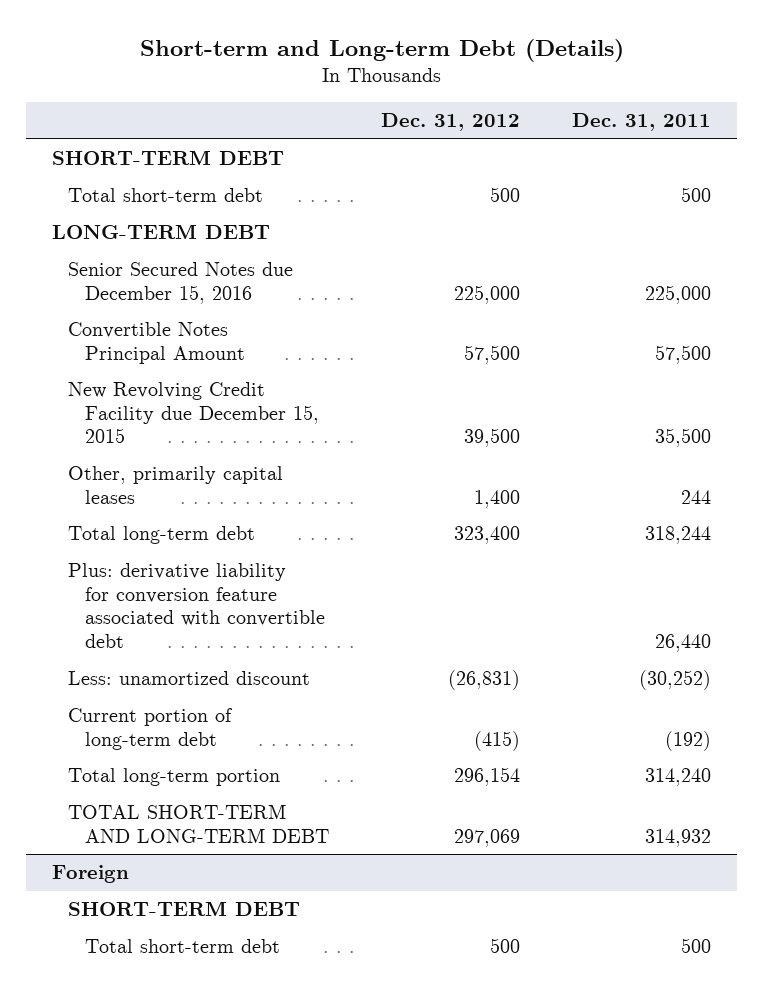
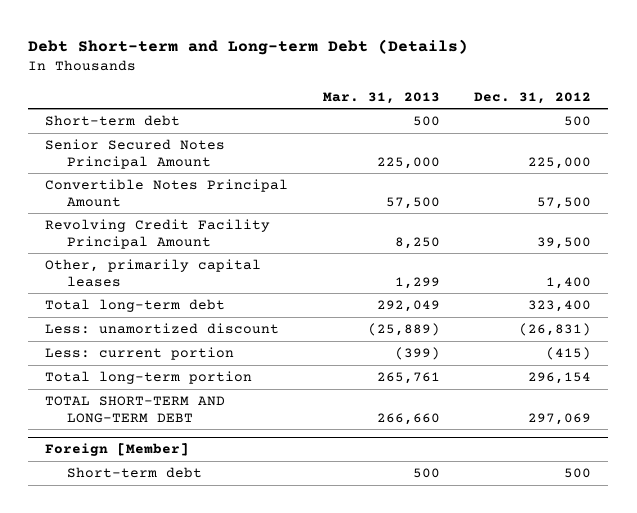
- Short-term and Long-term Debt (Details)
+ Debt Short-term and Long-term Debt (Details)
- | Dec. 31, 2012 | Dec. 31, 2011
+ | Mar. 31, 2013 | Dec. 31, 2012
- SHORT-TERM DEBT
- Total short-term debt | 500 | 500
- LONG-TERM DEBT
- Senior Secured Notes due December 15, 2016 | 225,000 | 225,000
+ Short-term debt | 500 | 500
+ Senior Secured Notes Principal Amount | 225,000 | 225,000
- New Revolving Credit Facility due December 15, 2015 | 39,500 | 35,500
+ Revolving Credit Facility Principal Amount | 8,250 | 39,500
- Plus: derivative liability for conversion feature associated with convertible debt | | 26,440
- Current portion of long-term debt | (415) | (192)
+ Less: current portion | (399) | (415)
- Foreign
- SHORT-TERM DEBT
- Total short-term debt | 500 | 500
+ Foreign [Member]
+ Short-term debt | 500 | 500

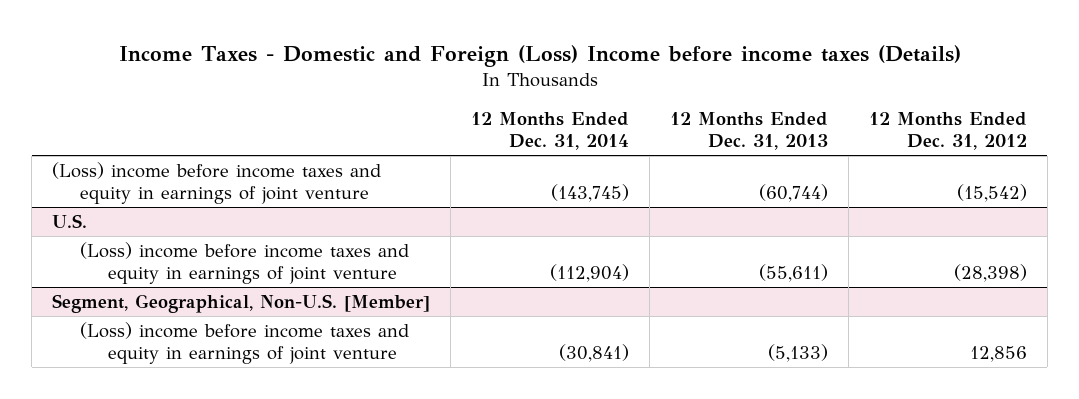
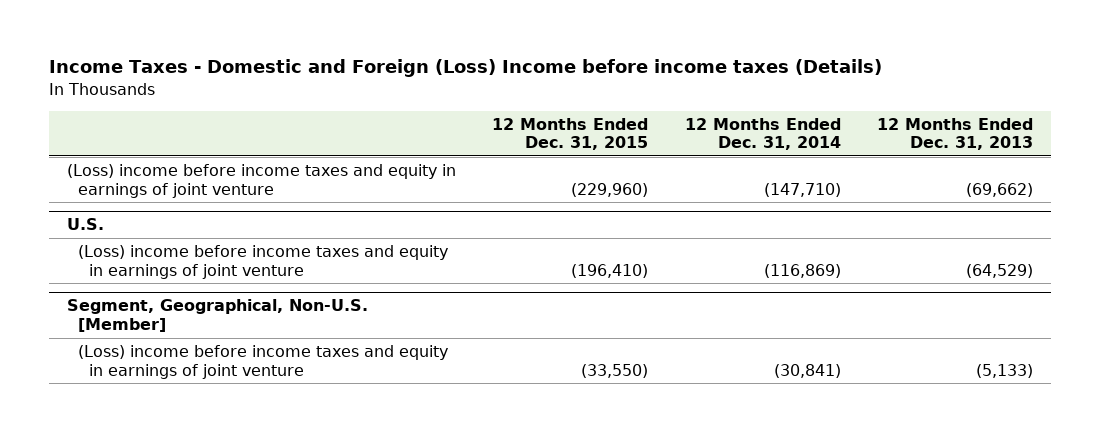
- | 12 Months Ended Dec. 31, 2014 | 12 Months Ended Dec. 31, 2013 | 12 Months Ended Dec. 31, 2012
+ | 12 Months Ended Dec. 31, 2015 | 12 Months Ended Dec. 31, 2014 | 12 Months Ended Dec. 31, 2013
- (Loss) income before income taxes and equity in earnings of joint venture | (143,745) | (60,744) | (15,542)
+ (Loss) income before income taxes and equity in earnings of joint venture | (229,960) | (147,710) | (69,662)
@ U.S.
- (Loss) income before income taxes and equity in earnings of joint venture | (112,904) | (55,611) | (28,398)
+ (Loss) income before income taxes and equity in earnings of joint venture | (196,410) | (116,869) | (64,529)

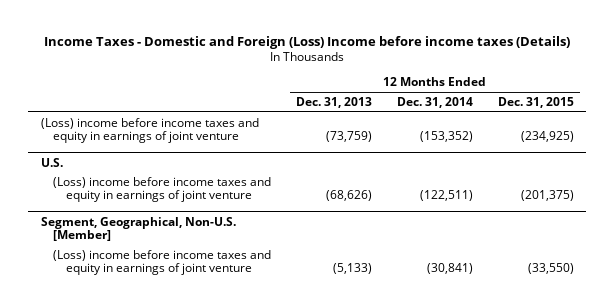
- | 12 Months Ended Dec. 31, 2015 | 12 Months Ended Dec. 31, 2014 | 12 Months Ended Dec. 31, 2013
+ | 12 Months Ended Dec. 31, 2013 | 12 Months Ended Dec. 31, 2014 | 12 Months Ended Dec. 31, 2015
- (Loss) income before income taxes and equity in earnings of joint venture | (229,960) | (147,710) | (69,662)
+ (Loss) income before income taxes and equity in earnings of joint venture | (73,759) | (153,352) | (234,925)
@ U.S.
- (Loss) income before income taxes and equity in earnings of joint venture | (196,410) | (116,869) | (64,529)
+ (Loss) income before income taxes and equity in earnings of joint venture | (68,626) | (122,511) | (201,375)

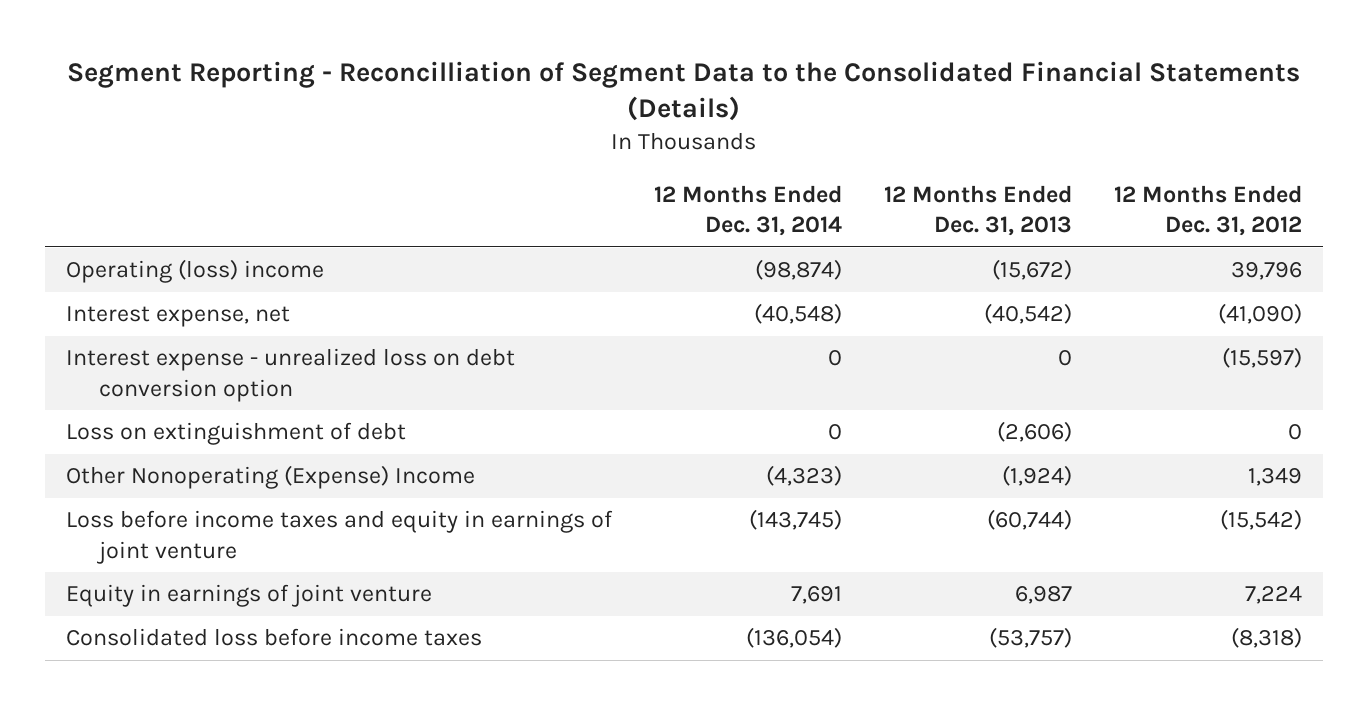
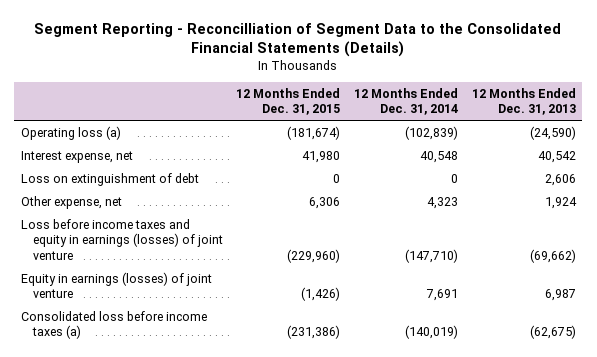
- | 12 Months Ended Dec. 31, 2014 | 12 Months Ended Dec. 31, 2013 | 12 Months Ended Dec. 31, 2012
+ | 12 Months Ended Dec. 31, 2015 | 12 Months Ended Dec. 31, 2014 | 12 Months Ended Dec. 31, 2013
- Operating (loss) income | (98,874) | (15,672) | 39,796
- Interest expense, net | (40,548) | (40,542) | (41,090)
- Interest expense - unrealized loss on debt conversion option | 0 | 0 | (15,597)
- Loss on extinguishment of debt | 0 | (2,606) | 0
- Other Nonoperating (Expense) Income | (4,323) | (1,924) | 1,349
- Loss before income taxes and equity in earnings of joint venture | (143,745) | (60,744) | (15,542)
- Equity in earnings of joint venture | 7,691 | 6,987 | 7,224
- Consolidated loss before income taxes | (136,054) | (53,757) | (8,318)
+ Operating loss (a) | (181,674) | (102,839) | (24,590)
+ Interest expense, net | 41,980 | 40,548 | 40,542
+ Loss on extinguishment of debt | 0 | 0 | 2,606
+ Other expense, net | 6,306 | 4,323 | 1,924
+ Loss before income taxes and equity in earnings (losses) of joint venture | (229,960) | (147,710) | (69,662)
+ Equity in earnings (losses) of joint venture | (1,426) | 7,691 | 6,987
+ Consolidated loss before income taxes (a) | (231,386) | (140,019) | (62,675)

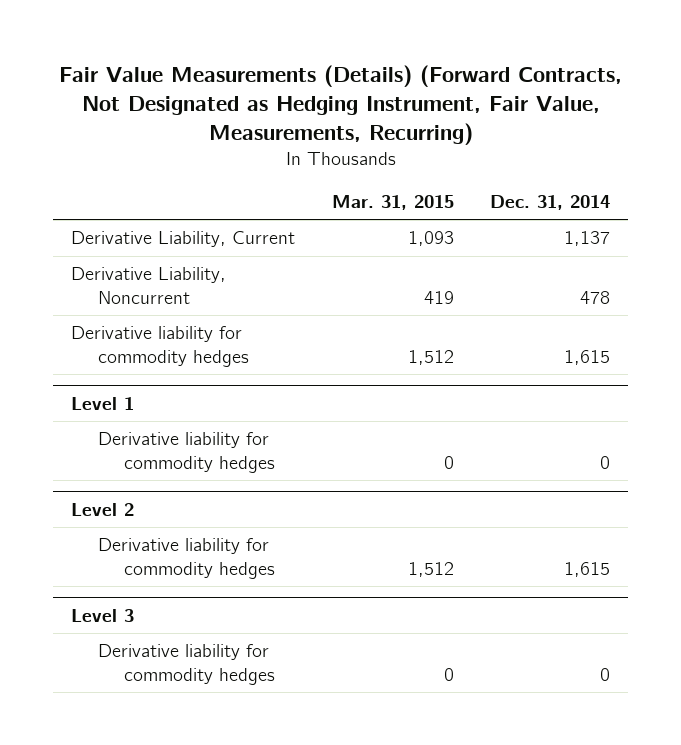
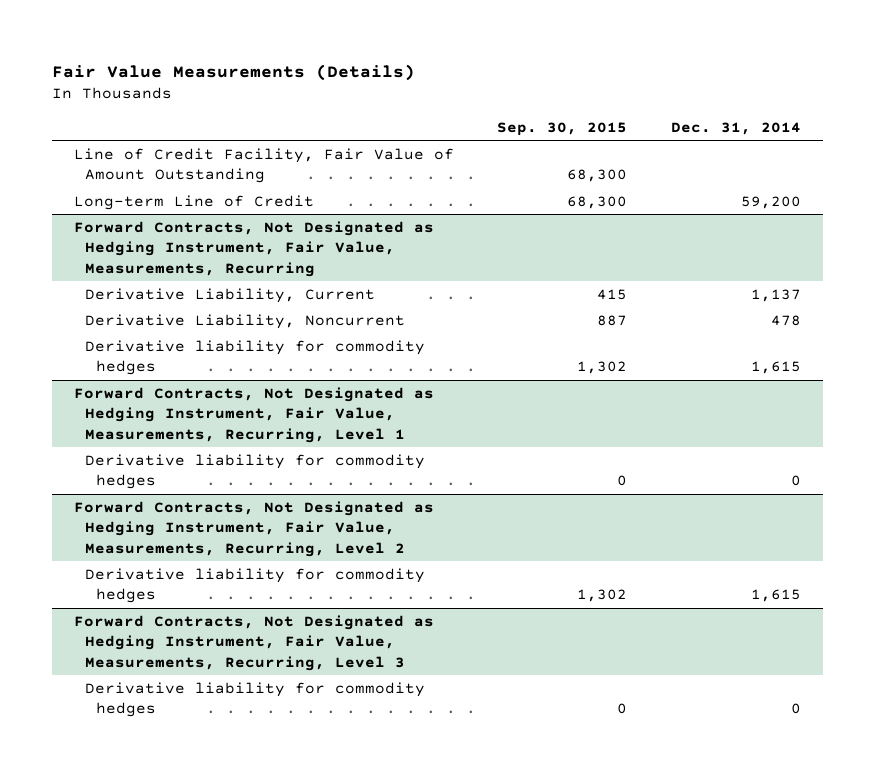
- Fair Value Measurements (Details) (Forward Contracts, Not Designated as Hedging Instrument, Fair Value, Measurements, Recurring)
+ Fair Value Measurements (Details)
- | Mar. 31, 2015 | Dec. 31, 2014
+ | Sep. 30, 2015 | Dec. 31, 2014
+ Line of Credit Facility, Fair Value of Amount Outstanding | 68,300 |
+ Long-term Line of Credit | 68,300 | 59,200
+ Forward Contracts, Not Designated as Hedging Instrument, Fair Value, Measurements, Recurring
- Level 1
+ Forward Contracts, Not Designated as Hedging Instrument, Fair Value, Measurements, Recurring, Level 1
- Level 2
+ Forward Contracts, Not Designated as Hedging Instrument, Fair Value, Measurements, Recurring, Level 2
- Level 3
+ Forward Contracts, Not Designated as Hedging Instrument, Fair Value, Measurements, Recurring, Level 3

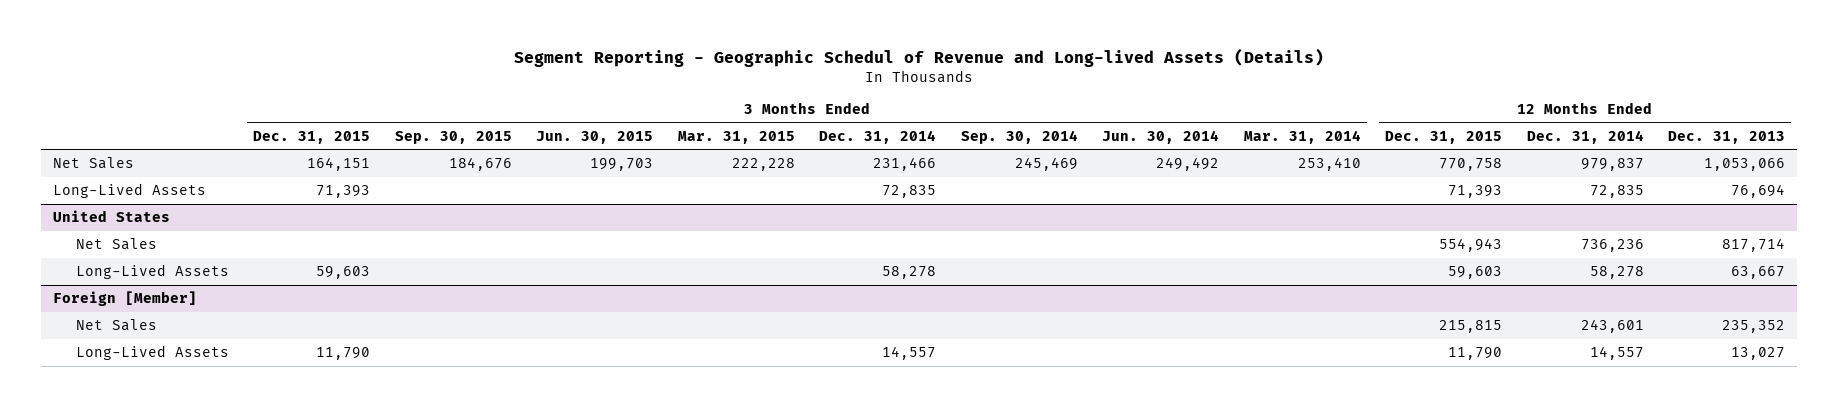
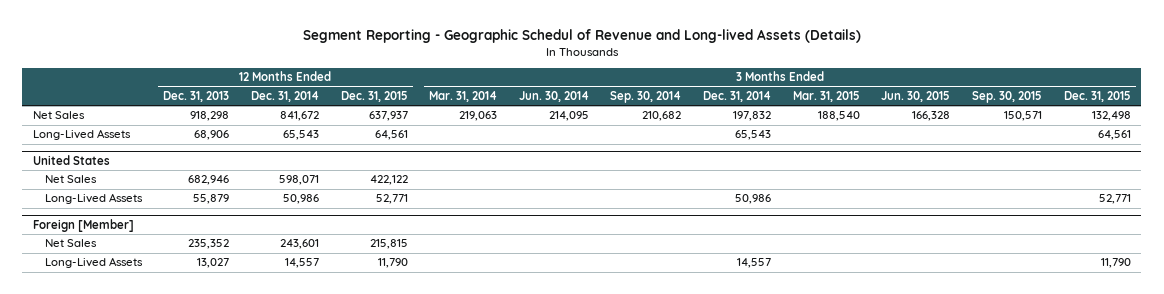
- | 3 Months Ended Dec. 31, 2015 | 3 Months Ended Sep. 30, 2015 | 3 Months Ended Jun. 30, 2015 | 3 Months Ended Mar. 31, 2015 | 3 Months Ended Dec. 31, 2014 | 3 Months Ended Sep. 30, 2014 | 3 Months Ended Jun. 30, 2014 | 3 Months Ended Mar. 31, 2014 | 12 Months Ended Dec. 31, 2015 | 12 Months Ended Dec. 31, 2014 | 12 Months Ended Dec. 31, 2013
+ | 12 Months Ended Dec. 31, 2013 | 12 Months Ended Dec. 31, 2014 | 12 Months Ended Dec. 31, 2015 | 3 Months Ended Mar. 31, 2014 | 3 Months Ended Jun. 30, 2014 | 3 Months Ended Sep. 30, 2014 | 3 Months Ended Dec. 31, 2014 | 3 Months Ended Mar. 31, 2015 | 3 Months Ended Jun. 30, 2015 | 3 Months Ended Sep. 30, 2015 | 3 Months Ended Dec. 31, 2015
- Net Sales | 164,151 | 184,676 | 199,703 | 222,228 | 231,466 | 245,469 | 249,492 | 253,410 | 770,758 | 979,837 | 1,053,066
- Long-Lived Assets | 71,393 | | | | 72,835 | | | | 71,393 | 72,835 | 76,694
+ Net Sales | 918,298 | 841,672 | 637,937 | 219,063 | 214,095 | 210,682 | 197,832 | 188,540 | 166,328 | 150,571 | 132,498
+ Long-Lived Assets | 68,906 | 65,543 | 64,561 | | | | 65,543 | | | | 64,561
@ United States
- Net Sales | | | | | | | | | 554,943 | 736,236 | 817,714
- Long-Lived Assets | 59,603 | | | | 58,278 | | | | 59,603 | 58,278 | 63,667
+ Net Sales | 682,946 | 598,071 | 422,122 | | | | | | | |
+ Long-Lived Assets | 55,879 | 50,986 | 52,771 | | | | 50,986 | | | | 52,771

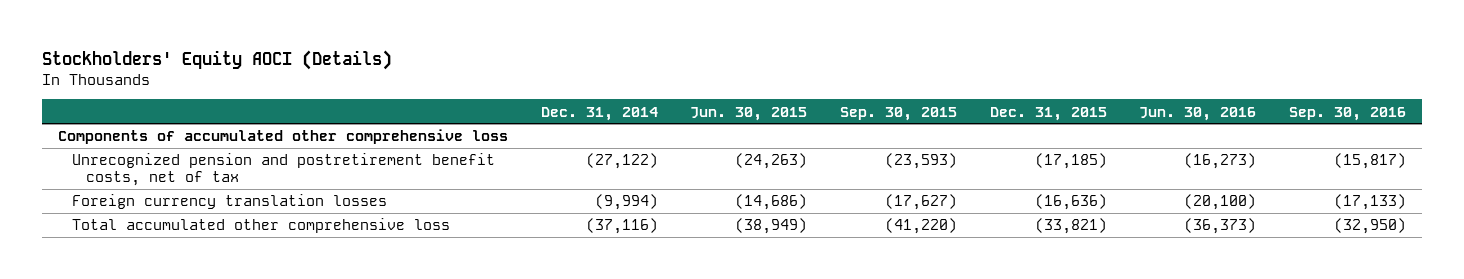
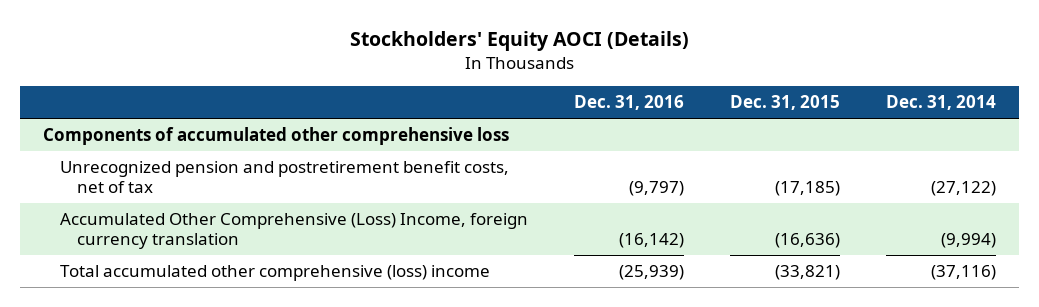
- | Dec. 31, 2014 | Jun. 30, 2015 | Sep. 30, 2015 | Dec. 31, 2015 | Jun. 30, 2016 | Sep. 30, 2016
+ | Dec. 31, 2016 | Dec. 31, 2015 | Dec. 31, 2014
- Foreign currency translation losses | (9,994) | (14,686) | (17,627) | (16,636) | (20,100) | (17,133)
- Total accumulated other comprehensive loss | (37,116) | (38,949) | (41,220) | (33,821) | (36,373) | (32,950)
+ Accumulated Other Comprehensive (Loss) Income, foreign currency translation | (16,142) | (16,636) | (9,994)
+ Total accumulated other comprehensive (loss) income | (25,939) | (33,821) | (37,116)

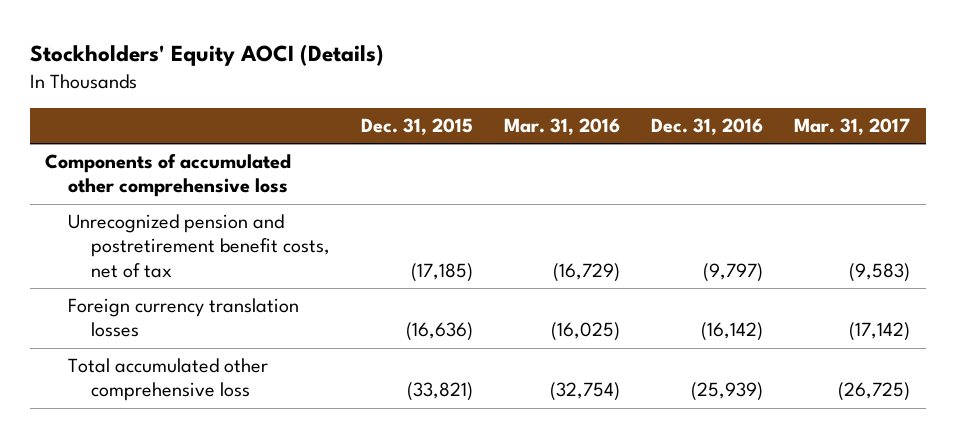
- | Dec. 31, 2016 | Dec. 31, 2015 | Dec. 31, 2014
+ | Dec. 31, 2015 | Mar. 31, 2016 | Dec. 31, 2016 | Mar. 31, 2017
- Accumulated Other Comprehensive (Loss) Income, foreign currency translation | (16,142) | (16,636) | (9,994)
- Total accumulated other comprehensive (loss) income | (25,939) | (33,821) | (37,116)
+ Foreign currency translation losses | (16,636) | (16,025) | (16,142) | (17,142)
+ Total accumulated other comprehensive loss | (33,821) | (32,754) | (25,939) | (26,725)

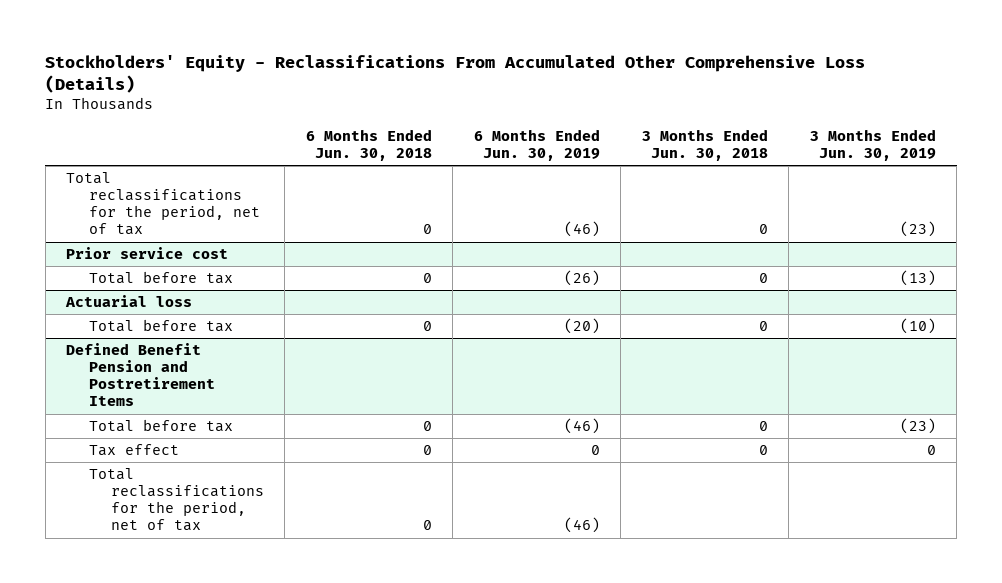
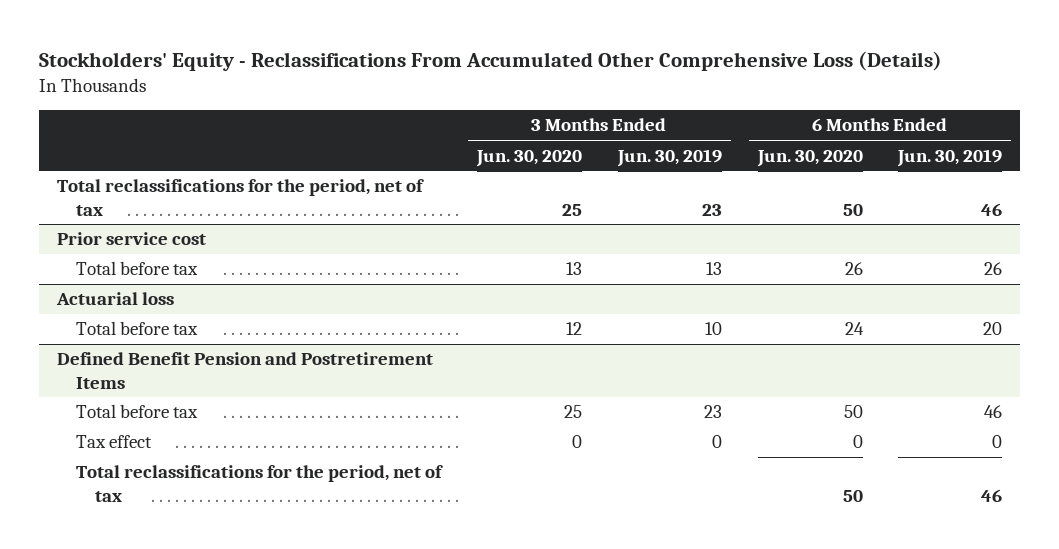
- | 6 Months Ended Jun. 30, 2018 | 6 Months Ended Jun. 30, 2019 | 3 Months Ended Jun. 30, 2018 | 3 Months Ended Jun. 30, 2019
+ | 3 Months Ended Jun. 30, 2020 | 3 Months Ended Jun. 30, 2019 | 6 Months Ended Jun. 30, 2020 | 6 Months Ended Jun. 30, 2019
- Total reclassifications for the period, net of tax | 0 | (46) | 0 | (23)
+ Total reclassifications for the period, net of tax | 25 | 23 | 50 | 46
@ Prior service cost
- Total before tax | 0 | (26) | 0 | (13)
+ Total before tax | 13 | 13 | 26 | 26
@ Actuarial loss
- Total before tax | 0 | (20) | 0 | (10)
+ Total before tax | 12 | 10 | 24 | 20
@ Defined Benefit Pension and Postretirement Items
- Total before tax | 0 | (46) | 0 | (23)
+ Total before tax | 25 | 23 | 50 | 46
- Total reclassifications for the period, net of tax | 0 | (46) | |
+ Total reclassifications for the period, net of tax | | | 50 | 46

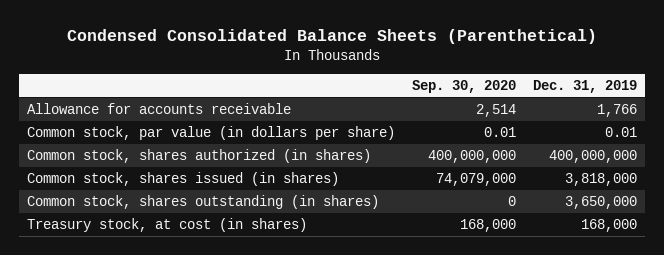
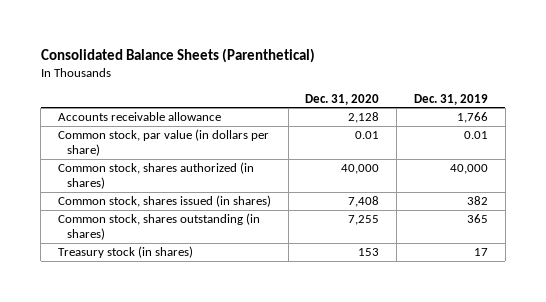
- Condensed Consolidated Balance Sheets (Parenthetical)
+ Consolidated Balance Sheets (Parenthetical)
- | Sep. 30, 2020 | Dec. 31, 2019
+ | Dec. 31, 2020 | Dec. 31, 2019
- Allowance for accounts receivable | 2,514 | 1,766
+ Accounts receivable allowance | 2,128 | 1,766
- Common stock, shares authorized (in shares) | 400,000,000 | 400,000,000
- Common stock, shares issued (in shares) | 74,079,000 | 3,818,000
- Common stock, shares outstanding (in shares) | 0 | 3,650,000
- Treasury stock, at cost (in shares) | 168,000 | 168,000
+ Common stock, shares authorized (in shares) | 40,000 | 40,000
+ Common stock, shares issued (in shares) | 7,408 | 382
+ Common stock, shares outstanding (in shares) | 7,255 | 365
+ Treasury stock (in shares) | 153 | 17

